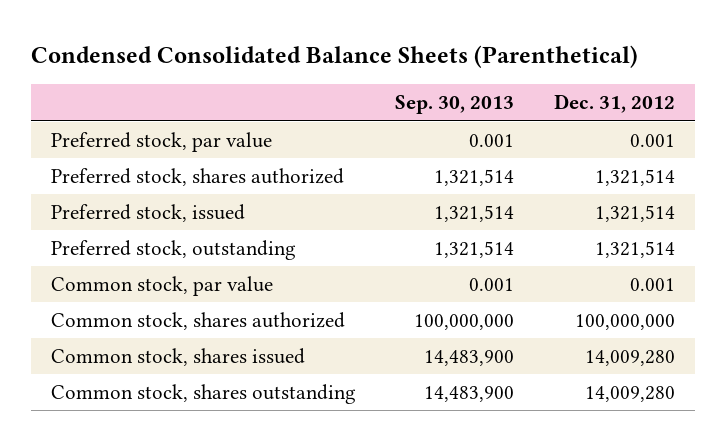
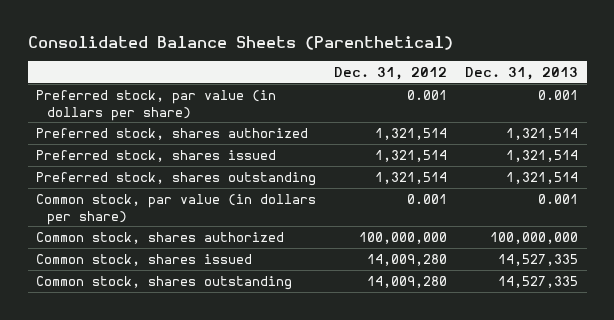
- Condensed Consolidated Balance Sheets (Parenthetical)
+ Consolidated Balance Sheets (Parenthetical)
- | Sep. 30, 2013 | Dec. 31, 2012
+ | Dec. 31, 2012 | Dec. 31, 2013
- Preferred stock, par value | 0.001 | 0.001
+ Preferred stock, par value (in dollars per share) | 0.001 | 0.001
- Preferred stock, issued | 1,321,514 | 1,321,514
- Preferred stock, outstanding | 1,321,514 | 1,321,514
- Common stock, par value | 0.001 | 0.001
+ Preferred stock, shares issued | 1,321,514 | 1,321,514
+ Preferred stock, shares outstanding | 1,321,514 | 1,321,514
+ Common stock, par value (in dollars per share) | 0.001 | 0.001

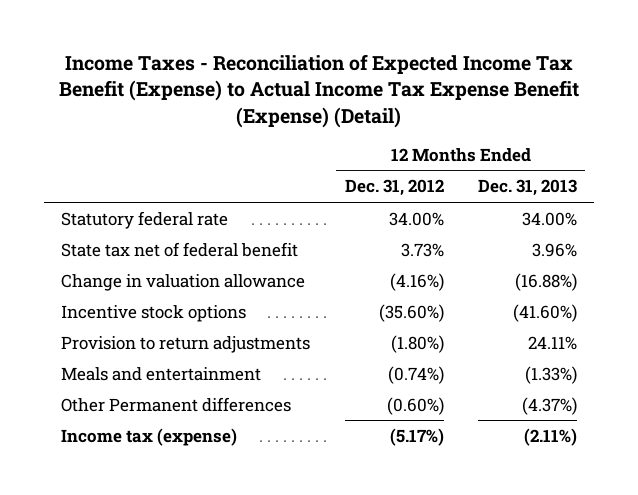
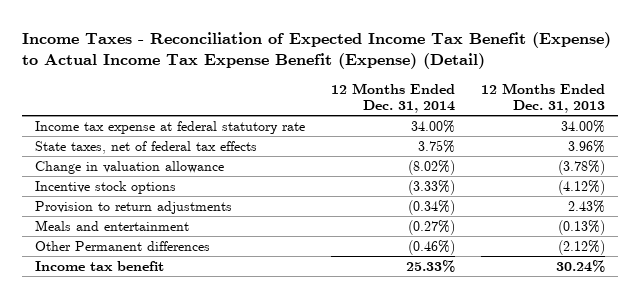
- | 12 Months Ended Dec. 31, 2012 | 12 Months Ended Dec. 31, 2013
+ | 12 Months Ended Dec. 31, 2014 | 12 Months Ended Dec. 31, 2013
- Statutory federal rate | 34.00% | 34.00%
- State tax net of federal benefit | 3.73% | 3.96%
- Change in valuation allowance | (4.16%) | (16.88%)
- Incentive stock options | (35.60%) | (41.60%)
- Provision to return adjustments | (1.80%) | 24.11%
- Meals and entertainment | (0.74%) | (1.33%)
- Other Permanent differences | (0.60%) | (4.37%)
- Income tax (expense) | (5.17%) | (2.11%)
+ Income tax expense at federal statutory rate | 34.00% | 34.00%
+ State taxes, net of federal tax effects | 3.75% | 3.96%
+ Change in valuation allowance | (8.02%) | (3.78%)
+ Incentive stock options | (3.33%) | (4.12%)
+ Provision to return adjustments | (0.34%) | 2.43%
+ Meals and entertainment | (0.27%) | (0.13%)
+ Other Permanent differences | (0.46%) | (2.12%)
+ Income tax benefit | 25.33% | 30.24%

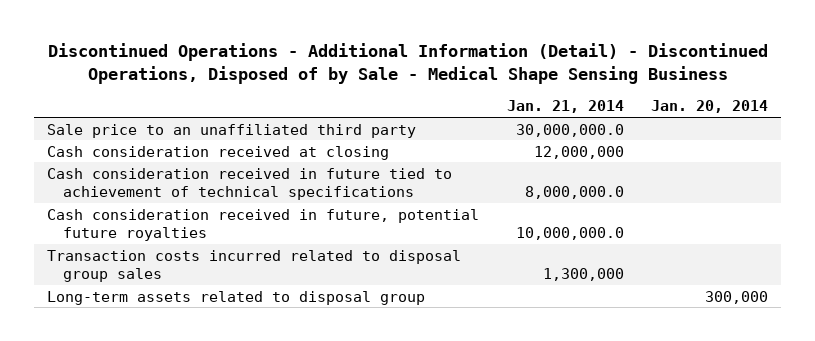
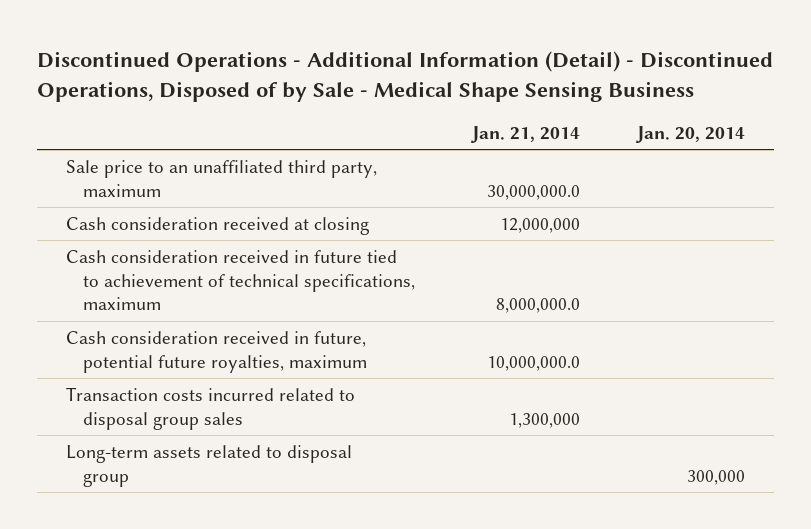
- Sale price to an unaffiliated third party | 30,000,000.0 |
+ Sale price to an unaffiliated third party, maximum | 30,000,000.0 |
- Cash consideration received in future tied to achievement of technical specifications | 8,000,000.0 |
- Cash consideration received in future, potential future royalties | 10,000,000.0 |
+ Cash consideration received in future tied to achievement of technical specifications, maximum | 8,000,000.0 |
+ Cash consideration received in future, potential future royalties, maximum | 10,000,000.0 |

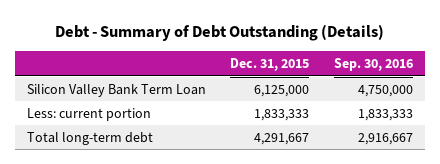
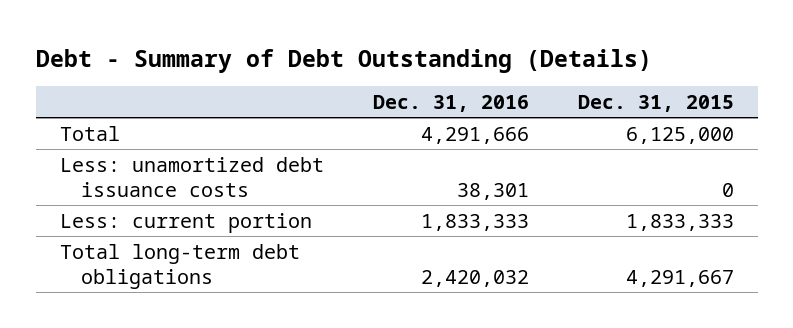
- | Dec. 31, 2015 | Sep. 30, 2016
+ | Dec. 31, 2016 | Dec. 31, 2015
- Silicon Valley Bank Term Loan | 6,125,000 | 4,750,000
+ Total | 4,291,666 | 6,125,000
+ Less: unamortized debt issuance costs | 38,301 | 0
- Total long-term debt | 4,291,667 | 2,916,667
+ Total long-term debt obligations | 2,420,032 | 4,291,667

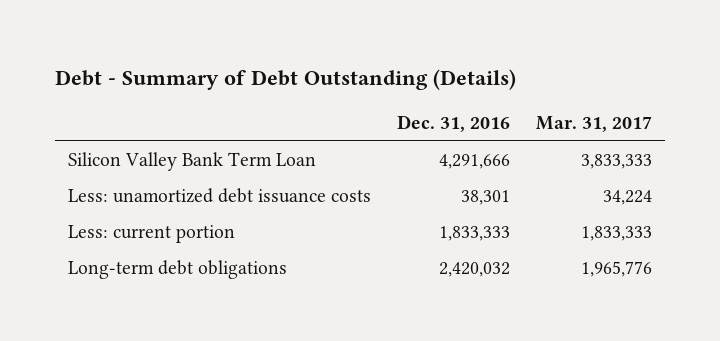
- | Dec. 31, 2016 | Dec. 31, 2015
+ | Dec. 31, 2016 | Mar. 31, 2017
- Total | 4,291,666 | 6,125,000
+ Silicon Valley Bank Term Loan | 4,291,666 | 3,833,333
- Total long-term debt obligations | 2,420,032 | 4,291,667
+ Long-term debt obligations | 2,420,032 | 1,965,776

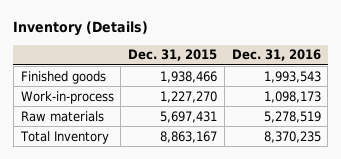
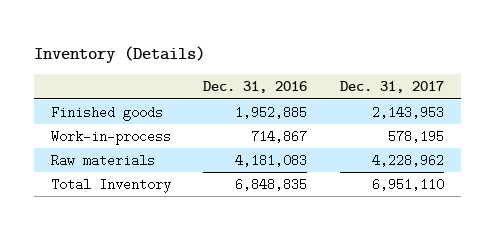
- | Dec. 31, 2015 | Dec. 31, 2016
+ | Dec. 31, 2016 | Dec. 31, 2017
- Finished goods | 1,938,466 | 1,993,543
- Work-in-process | 1,227,270 | 1,098,173
- Raw materials | 5,697,431 | 5,278,519
- Total Inventory | 8,863,167 | 8,370,235
+ Finished goods | 1,952,885 | 2,143,953
+ Work-in-process | 714,867 | 578,195
+ Raw materials | 4,181,083 | 4,228,962
+ Total Inventory | 6,848,835 | 6,951,110

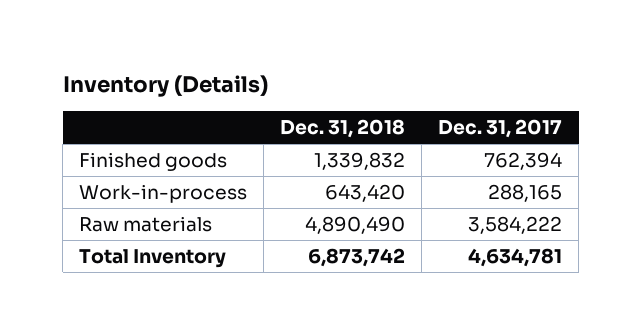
- | Dec. 31, 2016 | Dec. 31, 2017
+ | Dec. 31, 2018 | Dec. 31, 2017
- Finished goods | 1,952,885 | 2,143,953
- Work-in-process | 714,867 | 578,195
- Raw materials | 4,181,083 | 4,228,962
- Total Inventory | 6,848,835 | 6,951,110
+ Finished goods | 1,339,832 | 762,394
+ Work-in-process | 643,420 | 288,165
+ Raw materials | 4,890,490 | 3,584,222
+ Total Inventory | 6,873,742 | 4,634,781

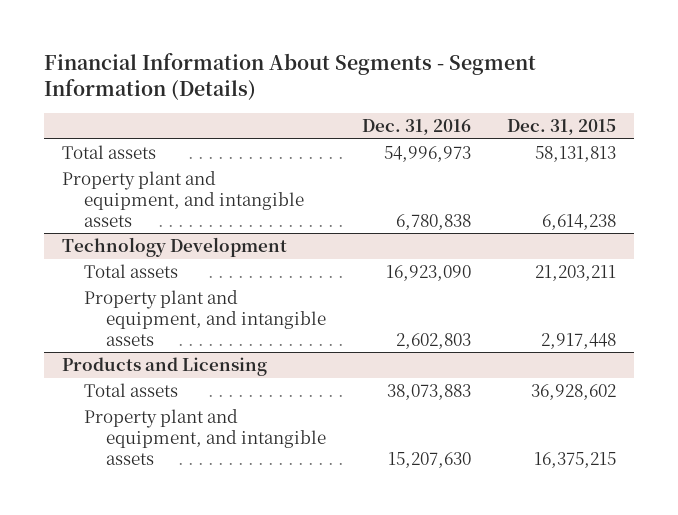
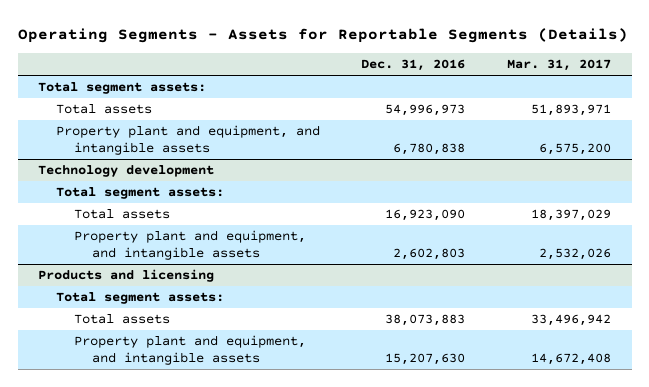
- Financial Information About Segments - Segment Information (Details)
+ Operating Segments - Assets for Reportable Segments (Details)
- | Dec. 31, 2016 | Dec. 31, 2015
+ | Dec. 31, 2016 | Mar. 31, 2017
+ Total segment assets:
- Technology Development
+ Technology development
+ Total segment assets:
- Products and Licensing
+ Products and licensing
+ Total segment assets:

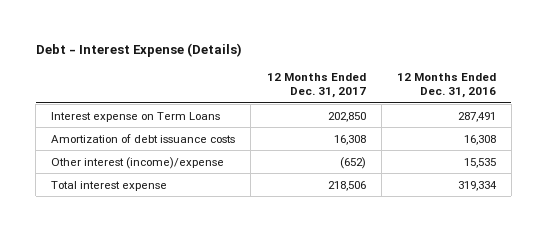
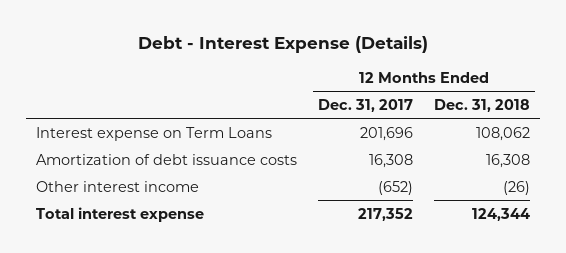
- | 12 Months Ended Dec. 31, 2017 | 12 Months Ended Dec. 31, 2016
+ | 12 Months Ended Dec. 31, 2017 | 12 Months Ended Dec. 31, 2018
- Interest expense on Term Loans | 202,850 | 287,491
+ Interest expense on Term Loans | 201,696 | 108,062
- Other interest (income)/expense | (652) | 15,535
- Total interest expense | 218,506 | 319,334
+ Other interest income | (652) | (26)
+ Total interest expense | 217,352 | 124,344

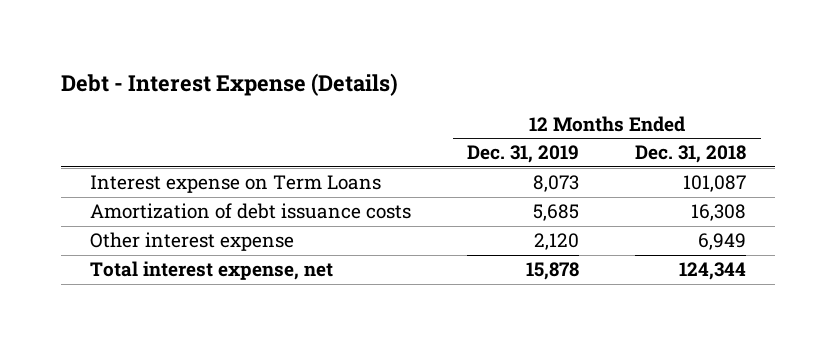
- | 12 Months Ended Dec. 31, 2017 | 12 Months Ended Dec. 31, 2018
+ | 12 Months Ended Dec. 31, 2019 | 12 Months Ended Dec. 31, 2018
- Interest expense on Term Loans | 201,696 | 108,062
+ Interest expense on Term Loans | 8,073 | 101,087
- Other interest income | (652) | (26)
- Total interest expense | 217,352 | 124,344
+ Other interest expense | 2,120 | 6,949
+ Total interest expense, net | 15,878 | 124,344

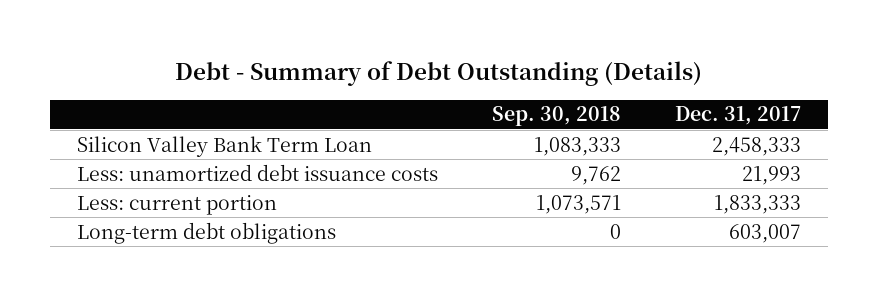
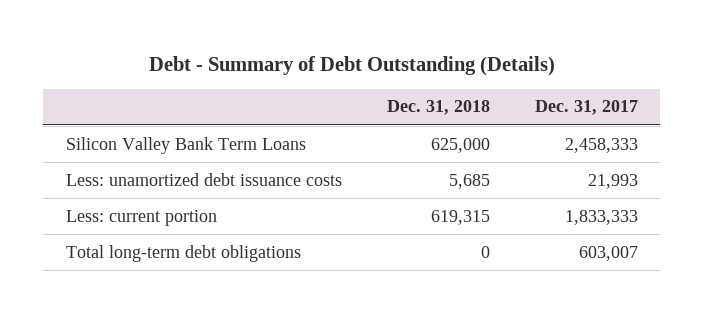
- | Sep. 30, 2018 | Dec. 31, 2017
+ | Dec. 31, 2018 | Dec. 31, 2017
- Silicon Valley Bank Term Loan | 1,083,333 | 2,458,333
+ Silicon Valley Bank Term Loans | 625,000 | 2,458,333
- Long-term debt obligations | 0 | 603,007
+ Total long-term debt obligations | 0 | 603,007

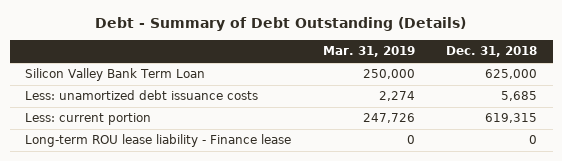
- | Dec. 31, 2018 | Dec. 31, 2017
+ | Mar. 31, 2019 | Dec. 31, 2018
- Silicon Valley Bank Term Loans | 625,000 | 2,458,333
+ Silicon Valley Bank Term Loan | 250,000 | 625,000
- Total long-term debt obligations | 0 | 603,007
+ Long-term ROU lease liability - Finance lease | 0 | 0

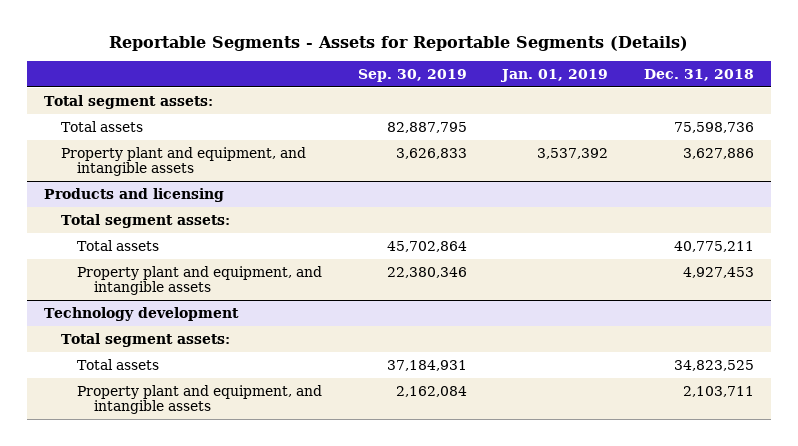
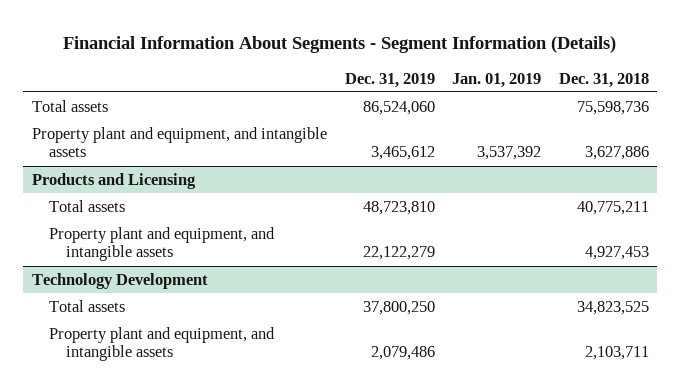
- Reportable Segments - Assets for Reportable Segments (Details)
+ Financial Information About Segments - Segment Information (Details)
- | Sep. 30, 2019 | Jan. 01, 2019 | Dec. 31, 2018
+ | Dec. 31, 2019 | Jan. 01, 2019 | Dec. 31, 2018
- Total segment assets:
- Products and licensing
- Total segment assets:
+ Products and Licensing
- Technology development
- Total segment assets:
+ Technology Development

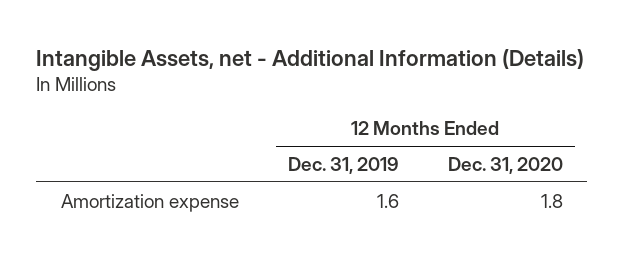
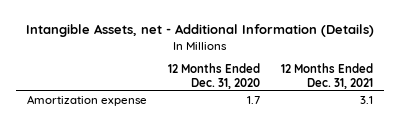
- | 12 Months Ended Dec. 31, 2019 | 12 Months Ended Dec. 31, 2020
+ | 12 Months Ended Dec. 31, 2020 | 12 Months Ended Dec. 31, 2021
- Amortization expense | 1.6 | 1.8
+ Amortization expense | 1.7 | 3.1

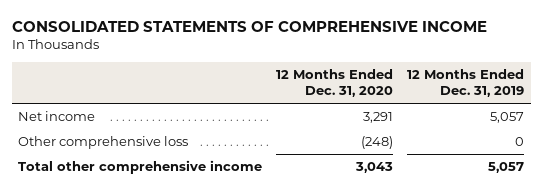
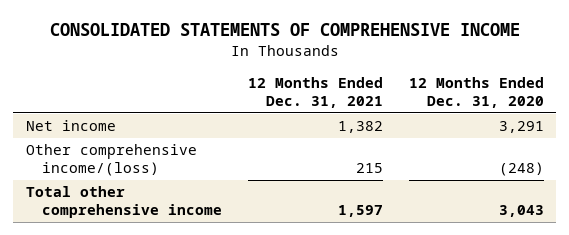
- | 12 Months Ended Dec. 31, 2020 | 12 Months Ended Dec. 31, 2019
+ | 12 Months Ended Dec. 31, 2021 | 12 Months Ended Dec. 31, 2020
- Other comprehensive loss | (248) | 0
+ Other comprehensive income/(loss) | 215 | (248)

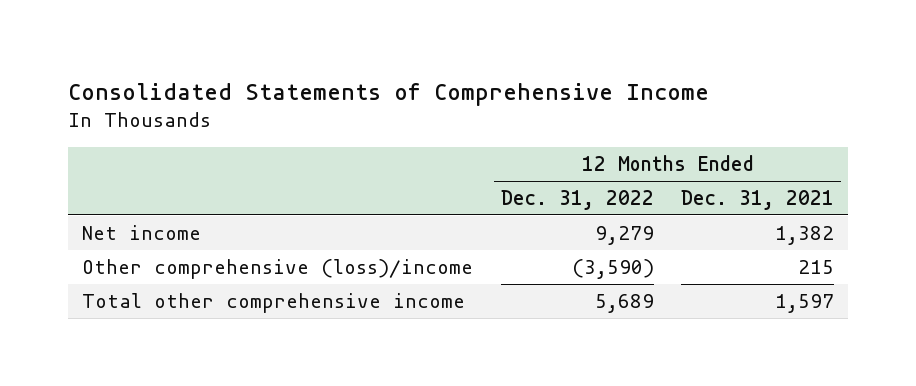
- CONSOLIDATED STATEMENTS OF COMPREHENSIVE INCOME
+ Consolidated Statements of Comprehensive Income
- | 12 Months Ended Dec. 31, 2021 | 12 Months Ended Dec. 31, 2020
+ | 12 Months Ended Dec. 31, 2022 | 12 Months Ended Dec. 31, 2021
- Other comprehensive income/(loss) | 215 | (248)
+ Other comprehensive (loss)/income | (3,590) | 215

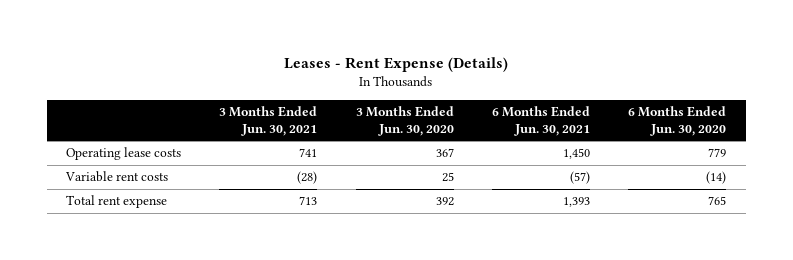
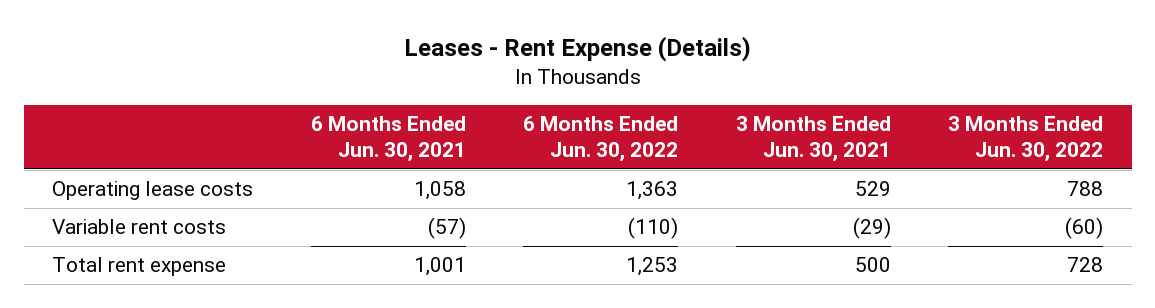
- | 3 Months Ended Jun. 30, 2021 | 3 Months Ended Jun. 30, 2020 | 6 Months Ended Jun. 30, 2021 | 6 Months Ended Jun. 30, 2020
+ | 6 Months Ended Jun. 30, 2021 | 6 Months Ended Jun. 30, 2022 | 3 Months Ended Jun. 30, 2021 | 3 Months Ended Jun. 30, 2022
- Operating lease costs | 741 | 367 | 1,450 | 779
- Variable rent costs | (28) | 25 | (57) | (14)
- Total rent expense | 713 | 392 | 1,393 | 765
+ Operating lease costs | 1,058 | 1,363 | 529 | 788
+ Variable rent costs | (57) | (110) | (29) | (60)
+ Total rent expense | 1,001 | 1,253 | 500 | 728

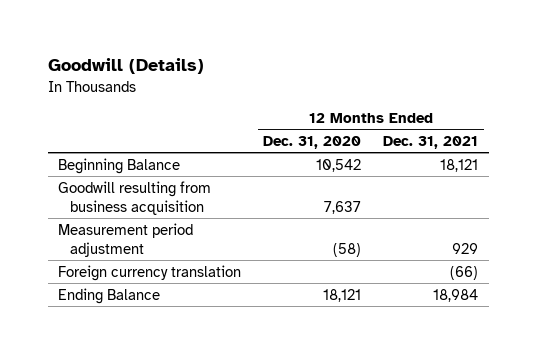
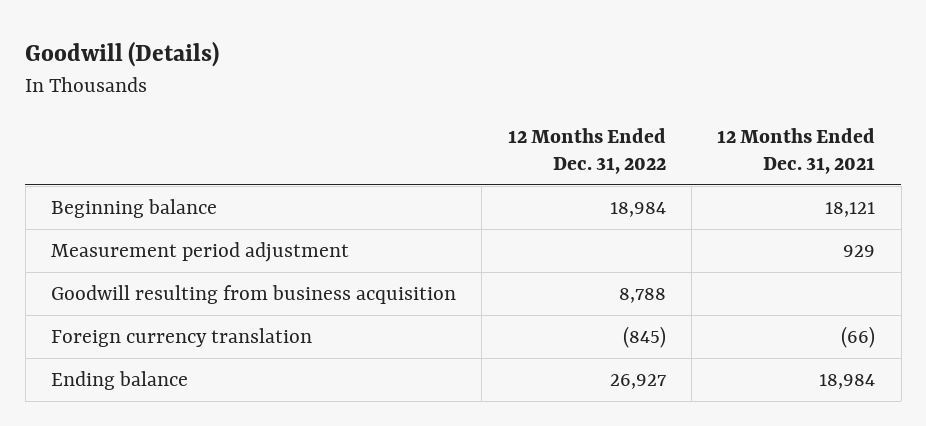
- | 12 Months Ended Dec. 31, 2020 | 12 Months Ended Dec. 31, 2021
+ | 12 Months Ended Dec. 31, 2022 | 12 Months Ended Dec. 31, 2021
- Beginning Balance | 10,542 | 18,121
+ Beginning balance | 18,984 | 18,121
moved down: Goodwill resulting from business acquisition | 8,788 |
- Ending Balance | 18,121 | 18,984
+ Ending balance | 26,927 | 18,984

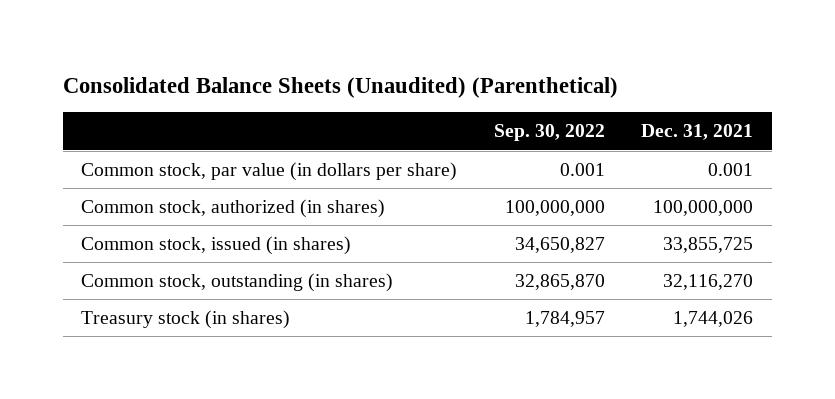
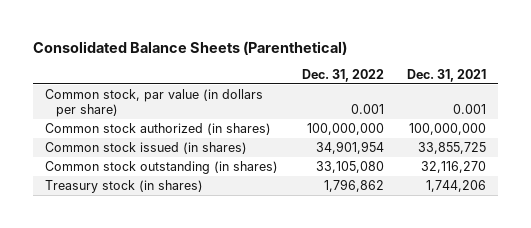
- Consolidated Balance Sheets (Unaudited) (Parenthetical)
+ Consolidated Balance Sheets (Parenthetical)
- | Sep. 30, 2022 | Dec. 31, 2021
+ | Dec. 31, 2022 | Dec. 31, 2021
- Common stock, authorized (in shares) | 100,000,000 | 100,000,000
- Common stock, issued (in shares) | 34,650,827 | 33,855,725
- Common stock, outstanding (in shares) | 32,865,870 | 32,116,270
- Treasury stock (in shares) | 1,784,957 | 1,744,026
+ Common stock authorized (in shares) | 100,000,000 | 100,000,000
+ Common stock issued (in shares) | 34,901,954 | 33,855,725
+ Common stock outstanding (in shares) | 33,105,080 | 32,116,270
+ Treasury stock (in shares) | 1,796,862 | 1,744,206

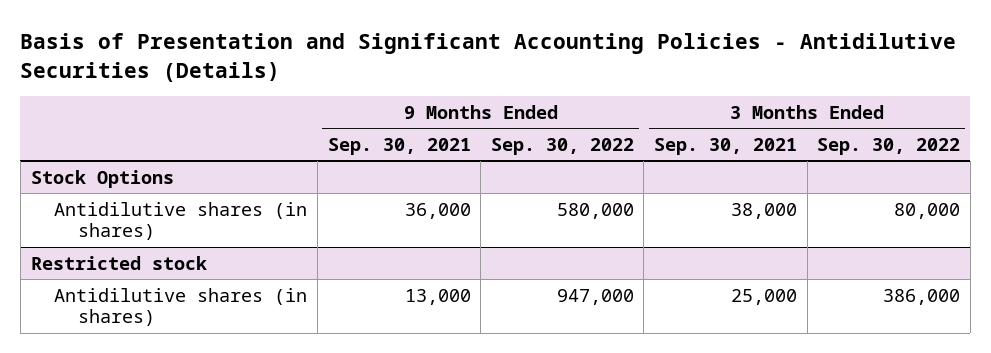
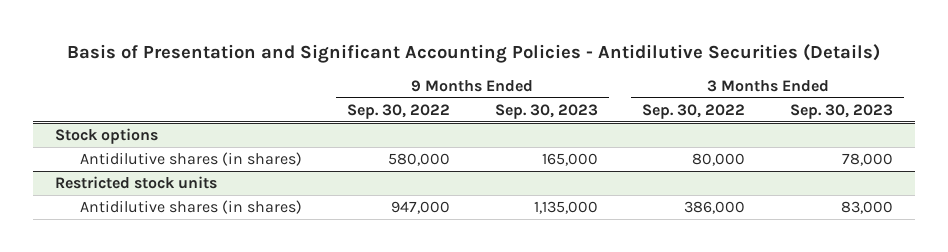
- | 9 Months Ended Sep. 30, 2021 | 9 Months Ended Sep. 30, 2022 | 3 Months Ended Sep. 30, 2021 | 3 Months Ended Sep. 30, 2022
+ | 9 Months Ended Sep. 30, 2022 | 9 Months Ended Sep. 30, 2023 | 3 Months Ended Sep. 30, 2022 | 3 Months Ended Sep. 30, 2023
- Stock Options
+ Stock options
- Restricted stock
+ Restricted stock units

